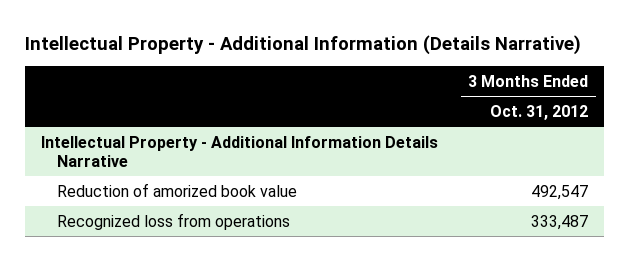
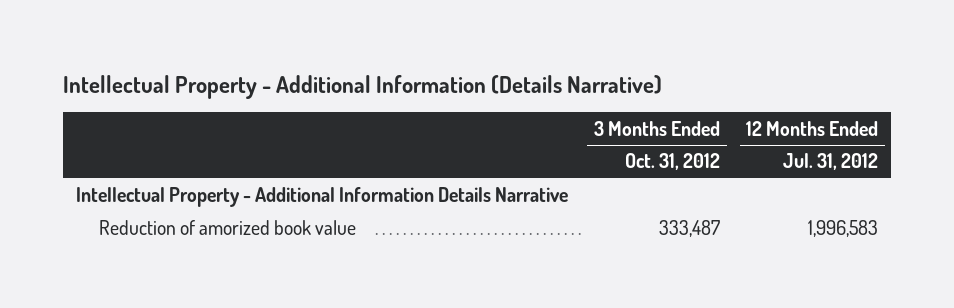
- | 3 Months Ended Oct. 31, 2012
+ | 3 Months Ended Oct. 31, 2012 | 12 Months Ended Jul. 31, 2012
- Reduction of amorized book value | 492,547
- Recognized loss from operations | 333,487
+ Reduction of amorized book value | 333,487 | 1,996,583

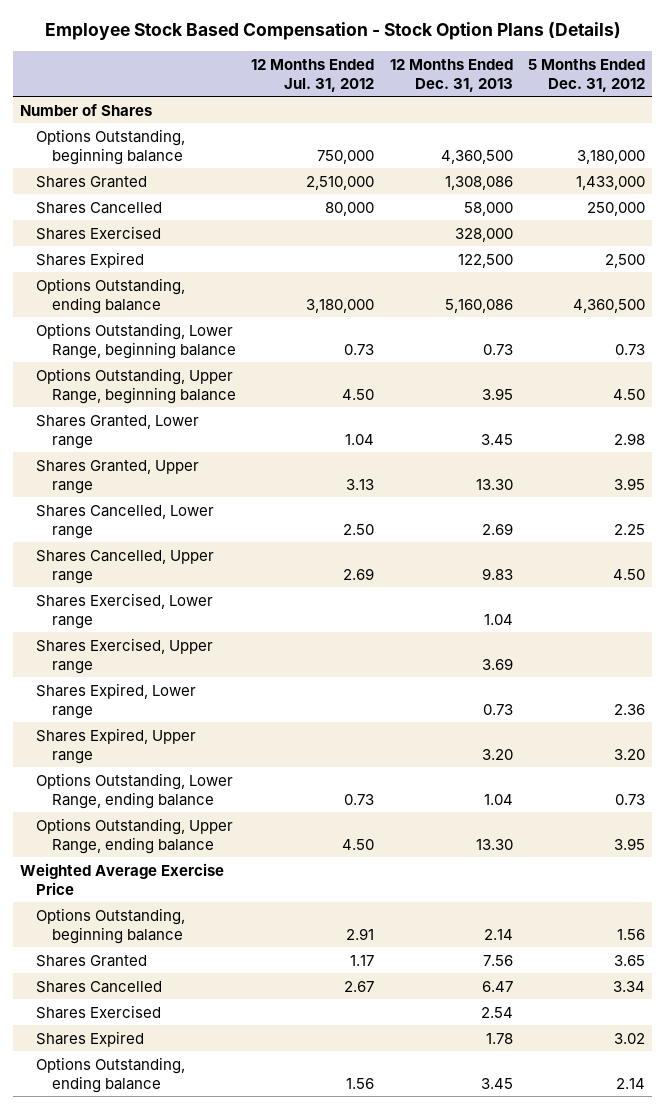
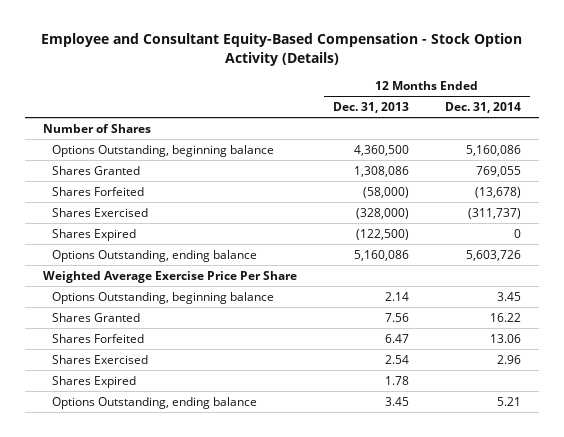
- Employee Stock Based Compensation - Stock Option Plans (Details)
+ Employee and Consultant Equity-Based Compensation - Stock Option Activity (Details)
- | 12 Months Ended Jul. 31, 2012 | 12 Months Ended Dec. 31, 2013 | 5 Months Ended Dec. 31, 2012
+ | 12 Months Ended Dec. 31, 2013 | 12 Months Ended Dec. 31, 2014
- Shares Cancelled | 80,000 | 58,000 | 250,000
- Shares Exercised | | 328,000 |
- Shares Expired | | 122,500 | 2,500
+ Shares Forfeited | (58,000) | (13,678)
+ Shares Exercised | (328,000) | (311,737)
+ Shares Expired | (122,500) | 0
- Options Outstanding, Lower Range, beginning balance | 0.73 | 0.73 | 0.73
- Options Outstanding, Upper Range, beginning balance | 4.50 | 3.95 | 4.50
- Shares Granted, Lower range | 1.04 | 3.45 | 2.98
- Shares Granted, Upper range | 3.13 | 13.30 | 3.95
- Shares Cancelled, Lower range | 2.50 | 2.69 | 2.25
- Shares Cancelled, Upper range | 2.69 | 9.83 | 4.50
- Shares Exercised, Lower range | | 1.04 |
- Shares Exercised, Upper range | | 3.69 |
- Shares Expired, Lower range | | 0.73 | 2.36
- Shares Expired, Upper range | | 3.20 | 3.20
- Options Outstanding, Lower Range, ending balance | 0.73 | 1.04 | 0.73
- Options Outstanding, Upper Range, ending balance | 4.50 | 13.30 | 3.95
- Weighted Average Exercise Price
+ Weighted Average Exercise Price Per Share
- Shares Cancelled | 2.67 | 6.47 | 3.34
+ Shares Forfeited | 6.47 | 13.06

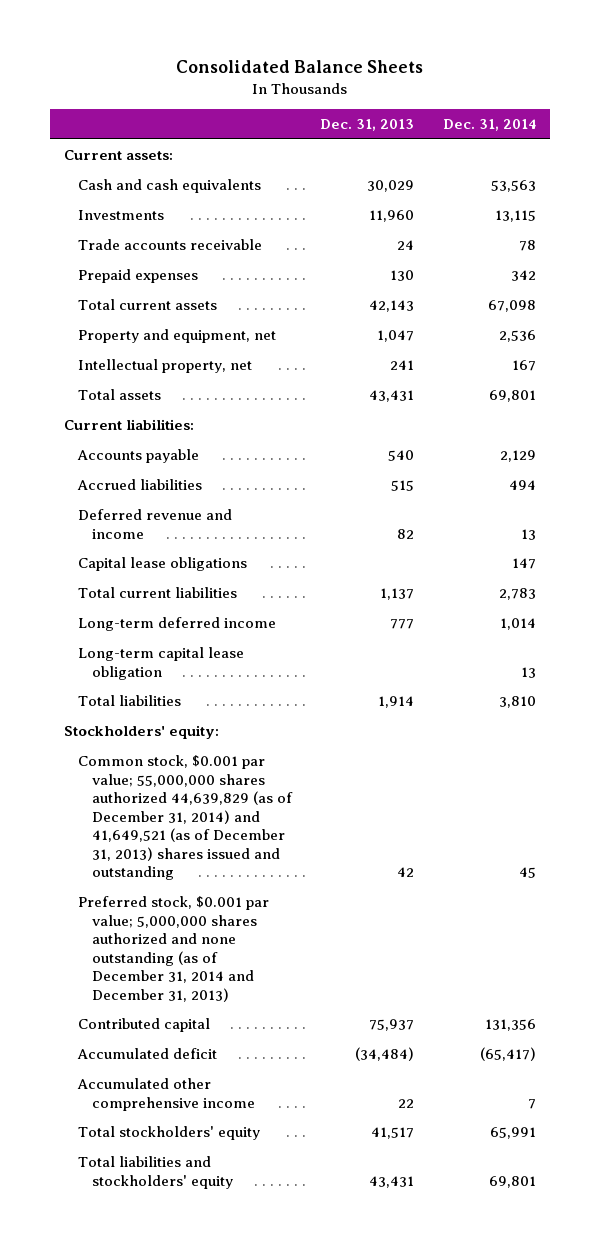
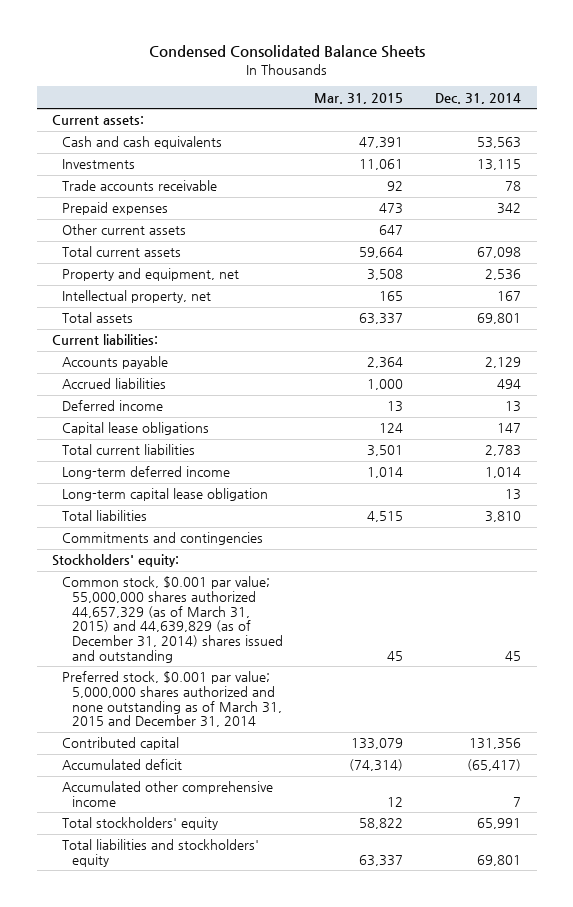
- Consolidated Balance Sheets
+ Condensed Consolidated Balance Sheets
- | Dec. 31, 2013 | Dec. 31, 2014
+ | Mar. 31, 2015 | Dec. 31, 2014
+ Other current assets | 647 |
- Deferred revenue and income | 82 | 13
+ Deferred income | 13 | 13
+ Commitments and contingencies
- Common stock, $0.001 par value; 55,000,000 shares authorized 44,639,829 (as of December 31, 2014) and 41,649,521 (as of December 31, 2013) shares issued and outstanding | 42 | 45
- Preferred stock, $0.001 par value; 5,000,000 shares authorized and none outstanding (as of December 31, 2014 and December 31, 2013)
+ Common stock, $0.001 par value; 55,000,000 shares authorized 44,657,329 (as of March 31, 2015) and 44,639,829 (as of December 31, 2014) shares issued and outstanding | 45 | 45
+ Preferred stock, $0.001 par value; 5,000,000 shares authorized and none outstanding as of March 31, 2015 and December 31, 2014

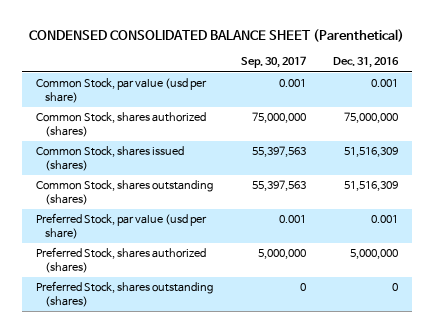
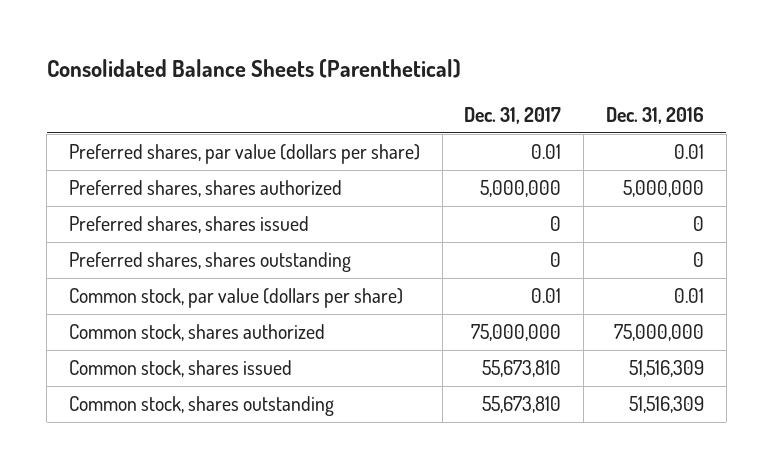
- CONDENSED CONSOLIDATED BALANCE SHEET (Parenthetical)
+ Consolidated Balance Sheets (Parenthetical)
- | Sep. 30, 2017 | Dec. 31, 2016
+ | Dec. 31, 2017 | Dec. 31, 2016
- Common Stock, par value (usd per share) | 0.001 | 0.001
- Common Stock, shares authorized (shares) | 75,000,000 | 75,000,000
- Common Stock, shares issued (shares) | 55,397,563 | 51,516,309
- Common Stock, shares outstanding (shares) | 55,397,563 | 51,516,309
- Preferred Stock, par value (usd per share) | 0.001 | 0.001
- Preferred Stock, shares authorized (shares) | 5,000,000 | 5,000,000
- Preferred Stock, shares outstanding (shares) | 0 | 0
+ Preferred shares, par value (dollars per share) | 0.01 | 0.01
+ Preferred shares, shares authorized | 5,000,000 | 5,000,000
+ Preferred shares, shares issued | 0 | 0
+ Preferred shares, shares outstanding | 0 | 0
+ Common stock, par value (dollars per share) | 0.01 | 0.01
+ Common stock, shares authorized | 75,000,000 | 75,000,000
+ Common stock, shares issued | 55,673,810 | 51,516,309
+ Common stock, shares outstanding | 55,673,810 | 51,516,309

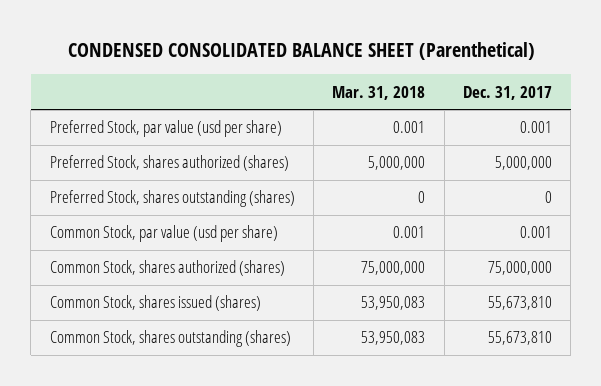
- Consolidated Balance Sheets (Parenthetical)
+ CONDENSED CONSOLIDATED BALANCE SHEET (Parenthetical)
- | Dec. 31, 2017 | Dec. 31, 2016
+ | Mar. 31, 2018 | Dec. 31, 2017
- Preferred shares, par value (dollars per share) | 0.01 | 0.01
- Preferred shares, shares authorized | 5,000,000 | 5,000,000
- Preferred shares, shares issued | 0 | 0
- Preferred shares, shares outstanding | 0 | 0
- Common stock, par value (dollars per share) | 0.01 | 0.01
- Common stock, shares authorized | 75,000,000 | 75,000,000
- Common stock, shares issued | 55,673,810 | 51,516,309
- Common stock, shares outstanding | 55,673,810 | 51,516,309
+ Preferred Stock, par value (usd per share) | 0.001 | 0.001
+ Preferred Stock, shares authorized (shares) | 5,000,000 | 5,000,000
+ Preferred Stock, shares outstanding (shares) | 0 | 0
+ Common Stock, par value (usd per share) | 0.001 | 0.001
+ Common Stock, shares authorized (shares) | 75,000,000 | 75,000,000
+ Common Stock, shares issued (shares) | 53,950,083 | 55,673,810
+ Common Stock, shares outstanding (shares) | 53,950,083 | 55,673,810

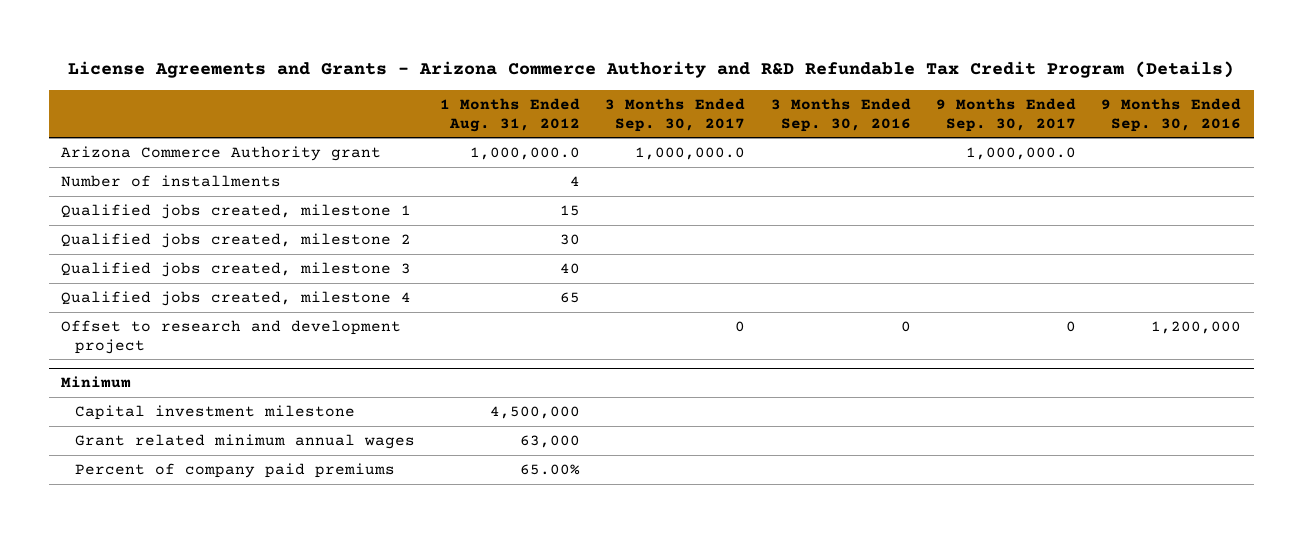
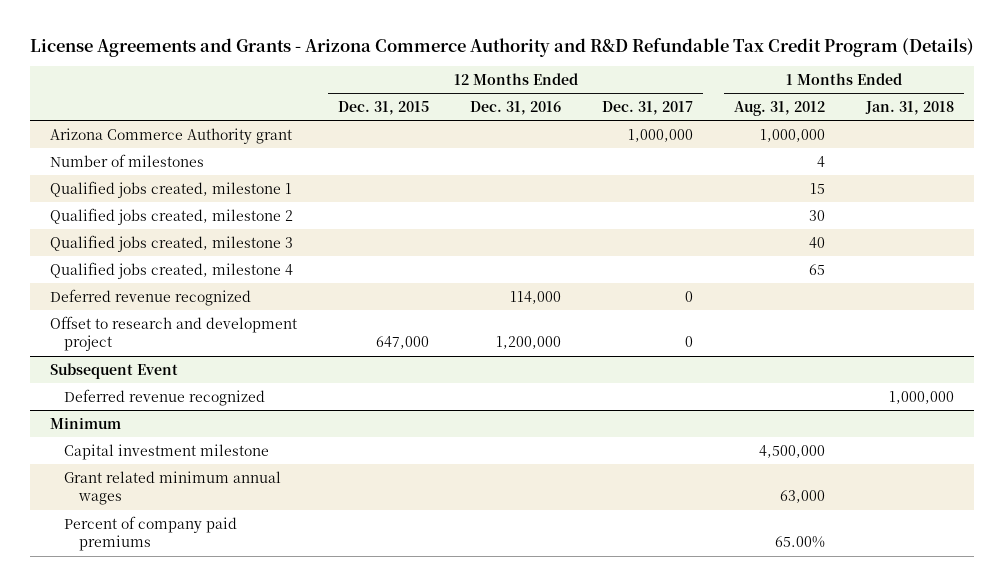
- | 1 Months Ended Aug. 31, 2012 | 3 Months Ended Sep. 30, 2017 | 3 Months Ended Sep. 30, 2016 | 9 Months Ended Sep. 30, 2017 | 9 Months Ended Sep. 30, 2016
+ | 12 Months Ended Dec. 31, 2015 | 12 Months Ended Dec. 31, 2016 | 12 Months Ended Dec. 31, 2017 | 1 Months Ended Aug. 31, 2012 | 1 Months Ended Jan. 31, 2018
- Arizona Commerce Authority grant | 1,000,000.0 | 1,000,000.0 | | 1,000,000.0 |
- Number of installments | 4 | | | |
+ Arizona Commerce Authority grant | | | 1,000,000 | 1,000,000 |
+ Number of milestones | | | | 4 |
+ Deferred revenue recognized | | 114,000 | 0 | |
+ Subsequent Event
+ Deferred revenue recognized | | | | | 1,000,000

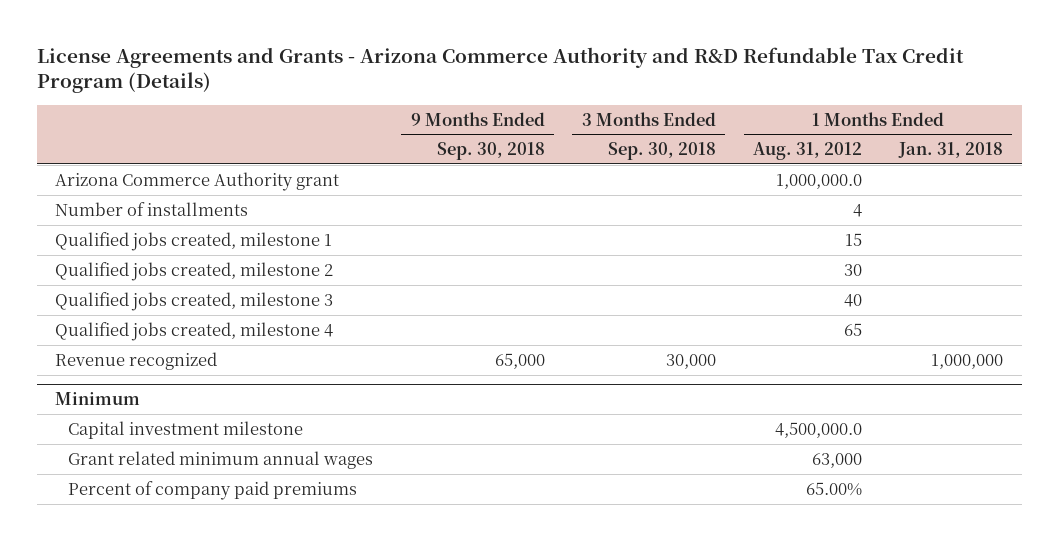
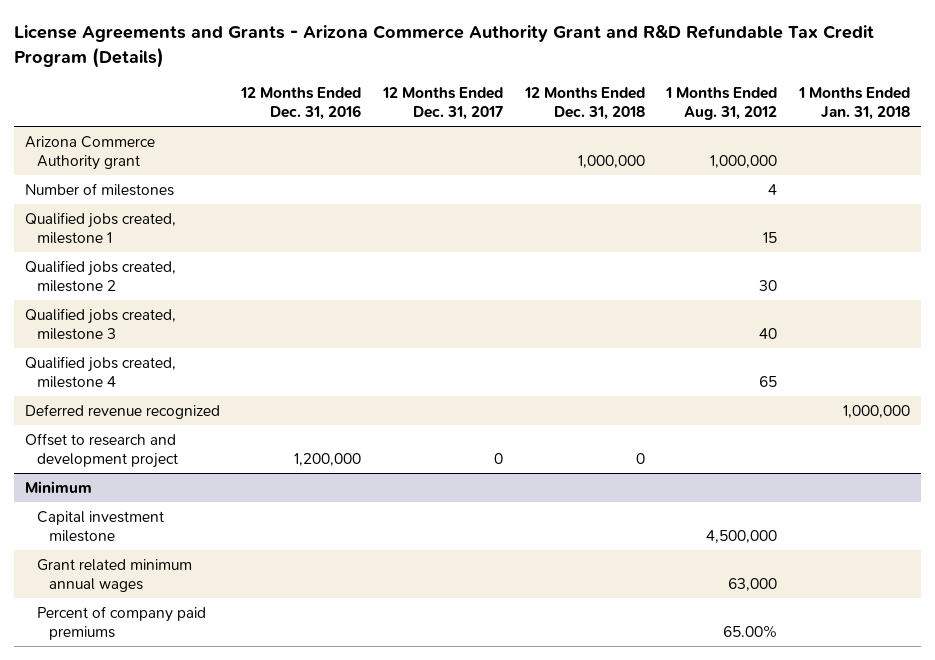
- License Agreements and Grants - Arizona Commerce Authority and R&D Refundable Tax Credit Program (Details)
+ License Agreements and Grants - Arizona Commerce Authority Grant and R&D Refundable Tax Credit Program (Details)
- | 9 Months Ended Sep. 30, 2018 | 3 Months Ended Sep. 30, 2018 | 1 Months Ended Aug. 31, 2012 | 1 Months Ended Jan. 31, 2018
+ | 12 Months Ended Dec. 31, 2016 | 12 Months Ended Dec. 31, 2017 | 12 Months Ended Dec. 31, 2018 | 1 Months Ended Aug. 31, 2012 | 1 Months Ended Jan. 31, 2018
- Arizona Commerce Authority grant | | | 1,000,000.0 |
- Number of installments | | | 4 |
+ Arizona Commerce Authority grant | | | 1,000,000 | 1,000,000 |
+ Number of milestones | | | | 4 |
- Revenue recognized | 65,000 | 30,000 | | 1,000,000
+ Deferred revenue recognized | | | | | 1,000,000
+ Offset to research and development project | 1,200,000 | 0 | 0 | |
@ Minimum
- Capital investment milestone | | | 4,500,000.0 |
+ Capital investment milestone | | | | 4,500,000 |

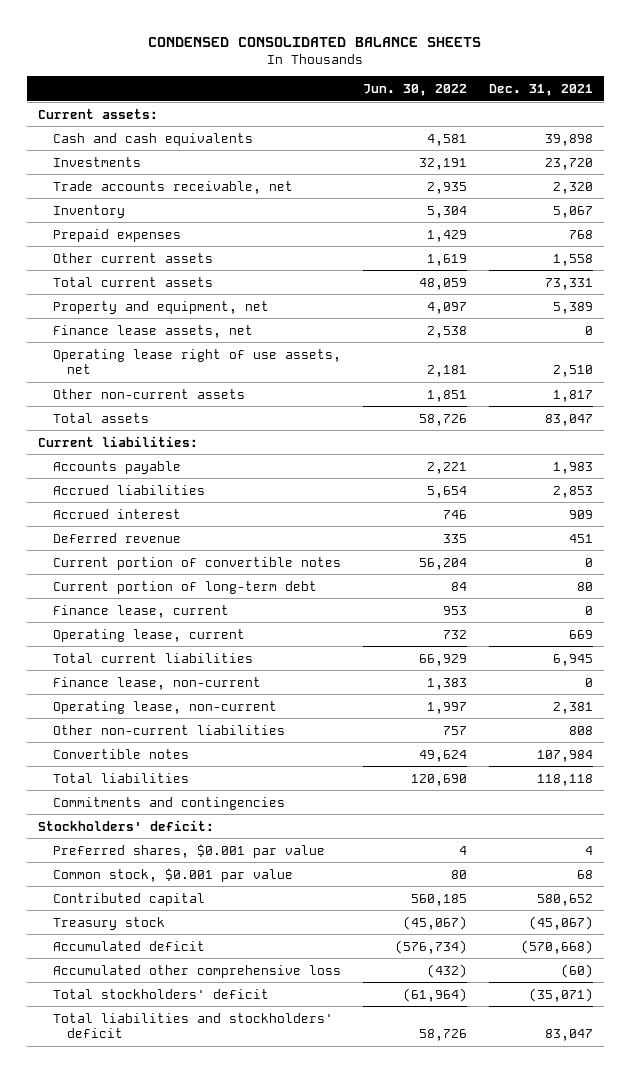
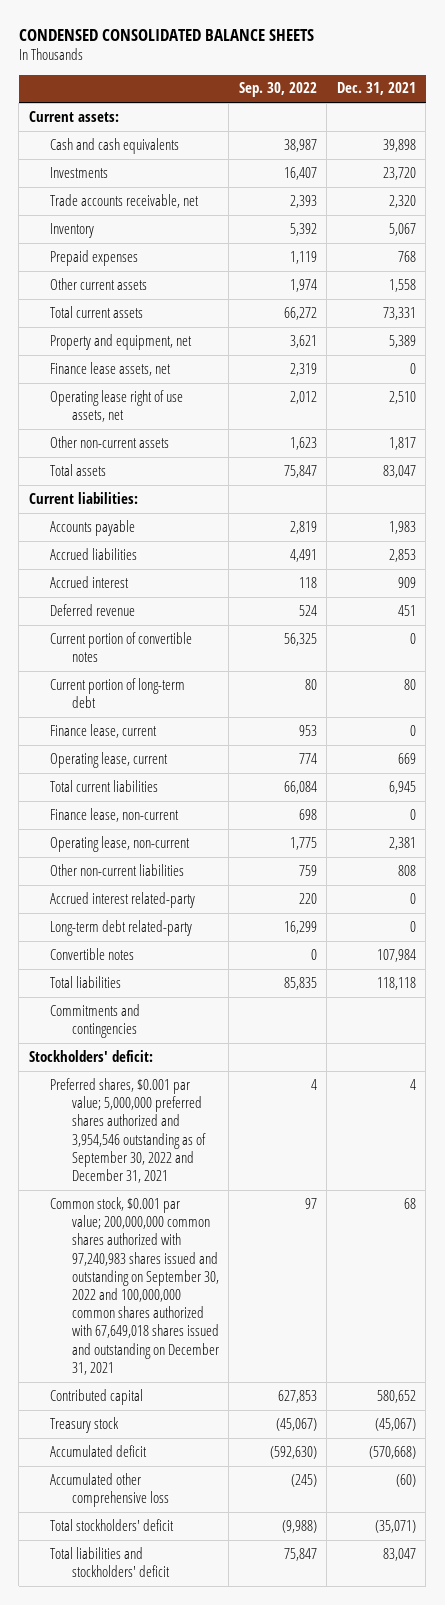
- | Jun. 30, 2022 | Dec. 31, 2021
+ | Sep. 30, 2022 | Dec. 31, 2021
+ Accrued interest related-party | 220 | 0
+ Long-term debt related-party | 16,299 | 0
- Preferred shares, $0.001 par value | 4 | 4
- Common stock, $0.001 par value | 80 | 68
+ Preferred shares, $0.001 par value; 5,000,000 preferred shares authorized and 3,954,546 outstanding as of September 30, 2022 and December 31, 2021 | 4 | 4
+ Common stock, $0.001 par value; 200,000,000 common shares authorized with 97,240,983 shares issued and outstanding on September 30, 2022 and 100,000,000 common shares authorized with 67,649,018 shares issued and outstanding on December 31, 2021 | 97 | 68

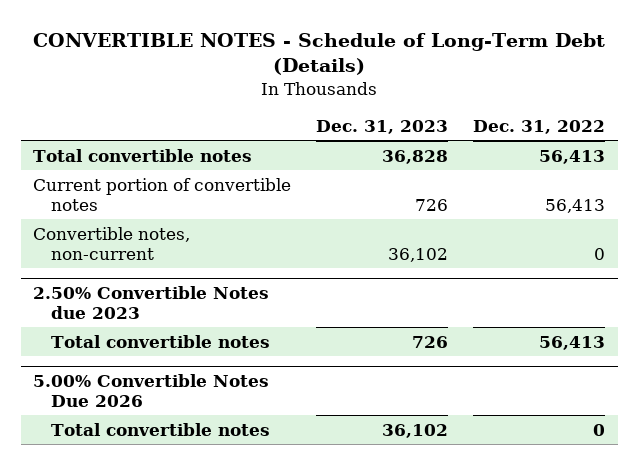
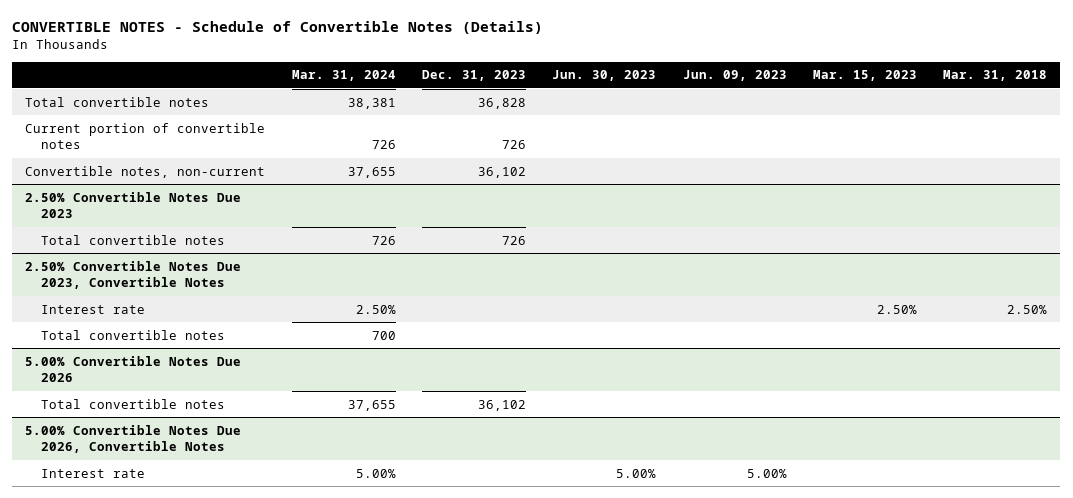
- CONVERTIBLE NOTES - Schedule of Long-Term Debt (Details)
+ CONVERTIBLE NOTES - Schedule of Convertible Notes (Details)
- | Dec. 31, 2023 | Dec. 31, 2022
+ | Mar. 31, 2024 | Dec. 31, 2023 | Jun. 30, 2023 | Jun. 09, 2023 | Mar. 15, 2023 | Mar. 31, 2018
- 2.50% Convertible Notes due 2023
+ 2.50% Convertible Notes Due 2023
+ 2.50% Convertible Notes Due 2023, Convertible Notes
+ Interest rate | 2.50% | | | | 2.50% | 2.50%
+ Total convertible notes | 700 | | | | |
+ 5.00% Convertible Notes Due 2026, Convertible Notes
+ Interest rate | 5.00% | | 5.00% | 5.00% | |

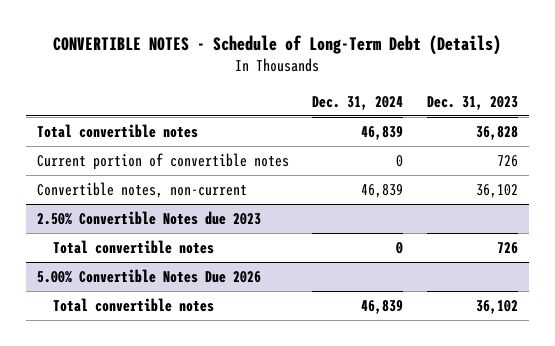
- CONVERTIBLE NOTES - Schedule of Convertible Notes (Details)
+ CONVERTIBLE NOTES - Schedule of Long-Term Debt (Details)
- | Mar. 31, 2024 | Dec. 31, 2023 | Jun. 30, 2023 | Jun. 09, 2023 | Mar. 15, 2023 | Mar. 31, 2018
+ | Dec. 31, 2024 | Dec. 31, 2023
- 2.50% Convertible Notes Due 2023
+ 2.50% Convertible Notes due 2023
- 2.50% Convertible Notes Due 2023, Convertible Notes
- Interest rate | 2.50% | | | | 2.50% | 2.50%
- Total convertible notes | 700 | | | | |
- 5.00% Convertible Notes Due 2026, Convertible Notes
- Interest rate | 5.00% | | 5.00% | 5.00% | |

